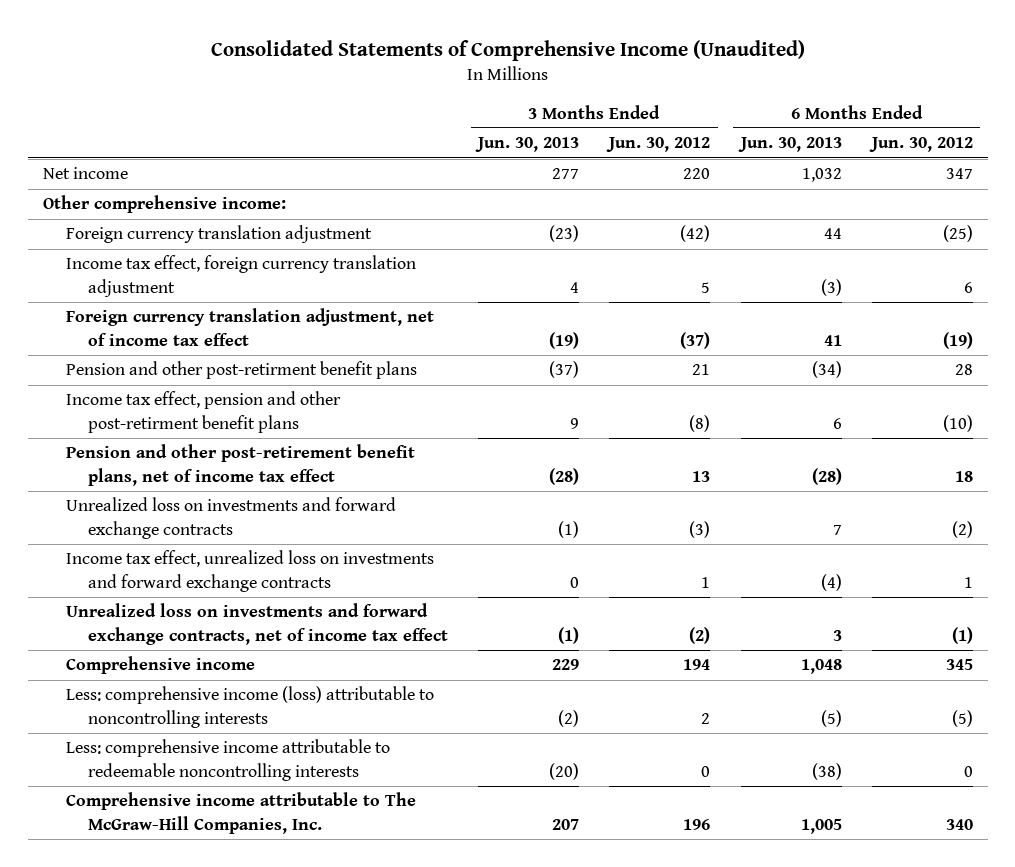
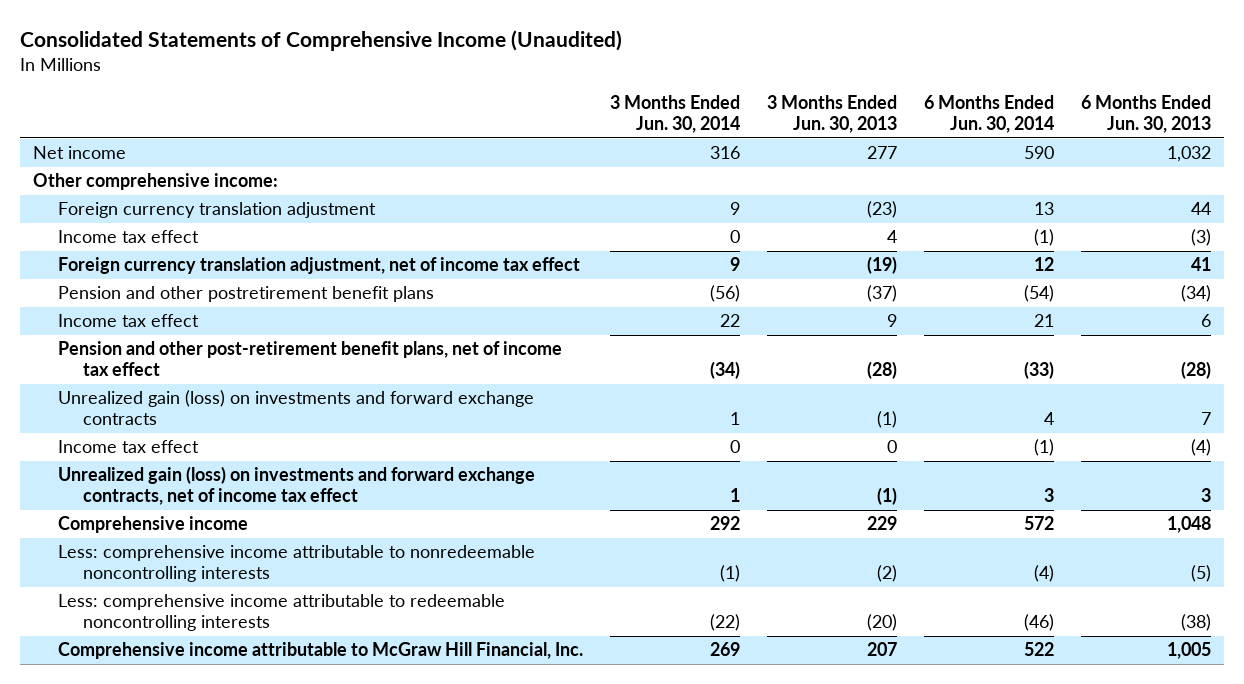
- | 3 Months Ended Jun. 30, 2013 | 3 Months Ended Jun. 30, 2012 | 6 Months Ended Jun. 30, 2013 | 6 Months Ended Jun. 30, 2012
+ | 3 Months Ended Jun. 30, 2014 | 3 Months Ended Jun. 30, 2013 | 6 Months Ended Jun. 30, 2014 | 6 Months Ended Jun. 30, 2013
- Income tax effect, foreign currency translation adjustment | 4 | 5 | (3) | 6
+ Income tax effect | 0 | 4 | (1) | (3)
- Pension and other post-retirment benefit plans | (37) | 21 | (34) | 28
- Income tax effect, pension and other post-retirment benefit plans | 9 | (8) | 6 | (10)
+ Pension and other postretirement benefit plans | (56) | (37) | (54) | (34)
+ Income tax effect | 22 | 9 | 21 | 6
- Unrealized loss on investments and forward exchange contracts | (1) | (3) | 7 | (2)
- Income tax effect, unrealized loss on investments and forward exchange contracts | 0 | 1 | (4) | 1
- Unrealized loss on investments and forward exchange contracts, net of income tax effect | (1) | (2) | 3 | (1)
+ Unrealized gain (loss) on investments and forward exchange contracts | 1 | (1) | 4 | 7
+ Income tax effect | 0 | 0 | (1) | (4)
+ Unrealized gain (loss) on investments and forward exchange contracts, net of income tax effect | 1 | (1) | 3 | 3
- Less: comprehensive income (loss) attributable to noncontrolling interests | (2) | 2 | (5) | (5)
+ Less: comprehensive income attributable to nonredeemable noncontrolling interests | (1) | (2) | (4) | (5)
- Comprehensive income attributable to The McGraw-Hill Companies, Inc. | 207 | 196 | 1,005 | 340
+ Comprehensive income attributable to McGraw Hill Financial, Inc. | 269 | 207 | 522 | 1,005

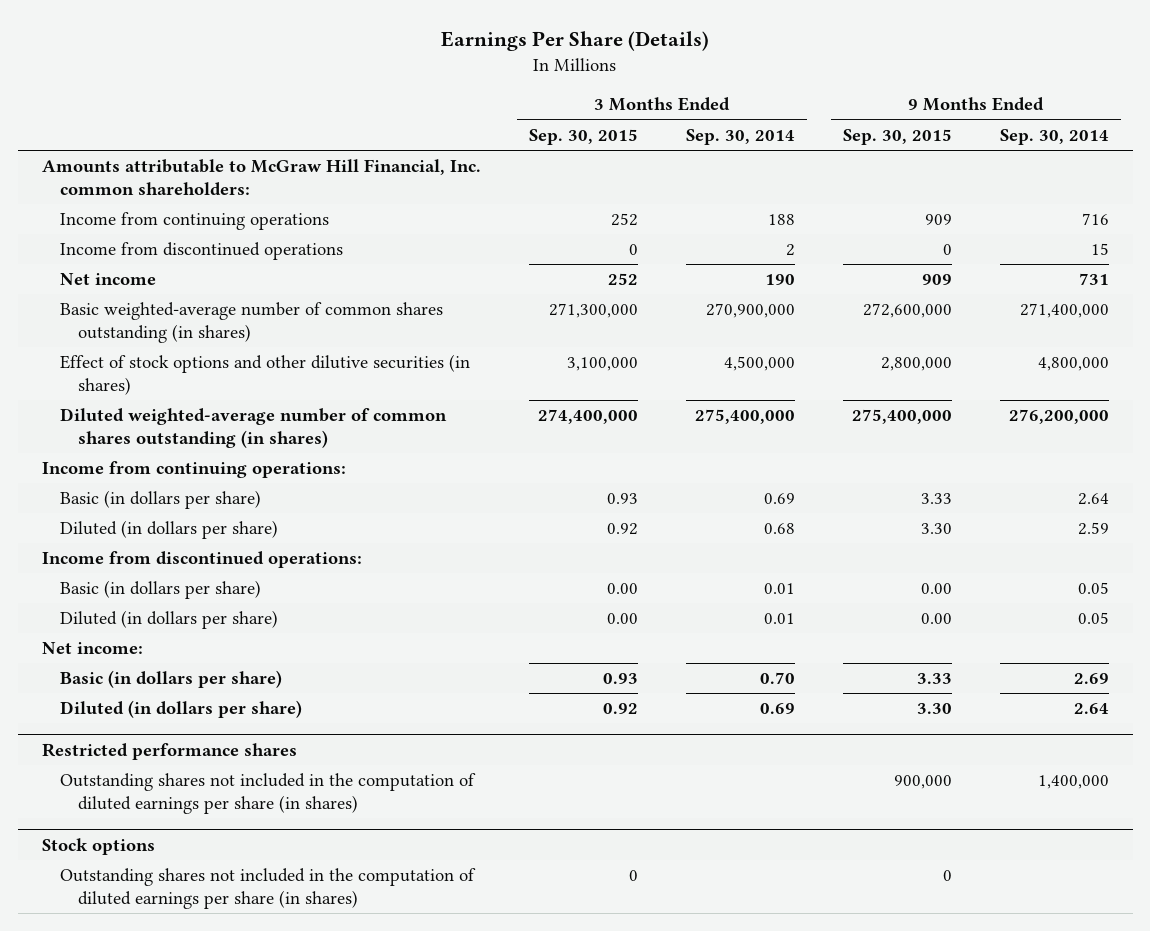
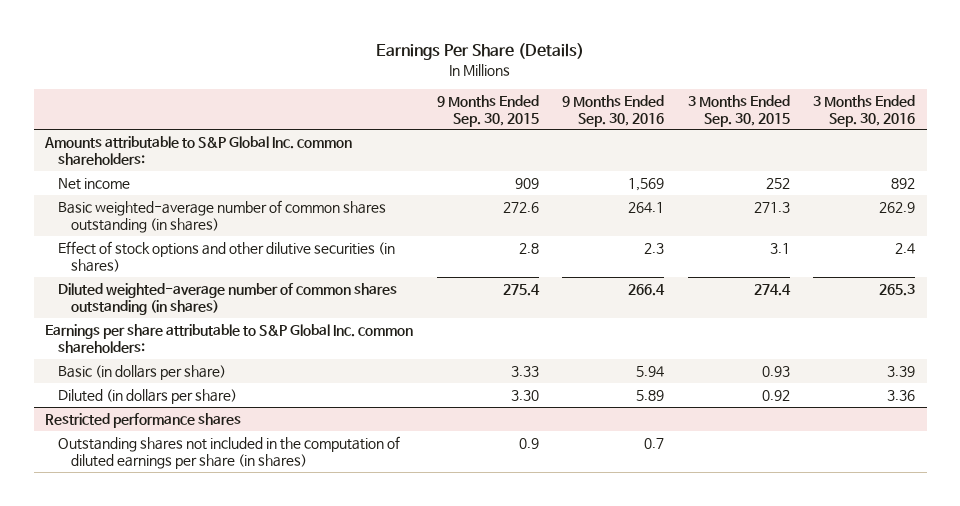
- | 3 Months Ended Sep. 30, 2015 | 3 Months Ended Sep. 30, 2014 | 9 Months Ended Sep. 30, 2015 | 9 Months Ended Sep. 30, 2014
+ | 9 Months Ended Sep. 30, 2015 | 9 Months Ended Sep. 30, 2016 | 3 Months Ended Sep. 30, 2015 | 3 Months Ended Sep. 30, 2016
- Amounts attributable to McGraw Hill Financial, Inc. common shareholders:
- Income from continuing operations | 252 | 188 | 909 | 716
- Income from discontinued operations | 0 | 2 | 0 | 15
+ Amounts attributable to S&P Global Inc. common shareholders:
- Basic weighted-average number of common shares outstanding (in shares) | 271,300,000 | 270,900,000 | 272,600,000 | 271,400,000
- Effect of stock options and other dilutive securities (in shares) | 3,100,000 | 4,500,000 | 2,800,000 | 4,800,000
- Diluted weighted-average number of common shares outstanding (in shares) | 274,400,000 | 275,400,000 | 275,400,000 | 276,200,000
- Income from continuing operations:
- Basic (in dollars per share) | 0.93 | 0.69 | 3.33 | 2.64
- Diluted (in dollars per share) | 0.92 | 0.68 | 3.30 | 2.59
- Income from discontinued operations:
- Basic (in dollars per share) | 0.00 | 0.01 | 0.00 | 0.05
- Diluted (in dollars per share) | 0.00 | 0.01 | 0.00 | 0.05
- Net income:
+ Basic weighted-average number of common shares outstanding (in shares) | 272.6 | 264.1 | 271.3 | 262.9
+ Effect of stock options and other dilutive securities (in shares) | 2.8 | 2.3 | 3.1 | 2.4
+ Diluted weighted-average number of common shares outstanding (in shares) | 275.4 | 266.4 | 274.4 | 265.3
+ Earnings per share attributable to S&P Global Inc. common shareholders:
@ Restricted performance shares
- Outstanding shares not included in the computation of diluted earnings per share (in shares) | | | 900,000 | 1,400,000
- Stock options
- Outstanding shares not included in the computation of diluted earnings per share (in shares) | 0 | | 0 |
@ Restricted performance shares
+ Outstanding shares not included in the computation of diluted earnings per share (in shares) | 0.9 | 0.7 | |

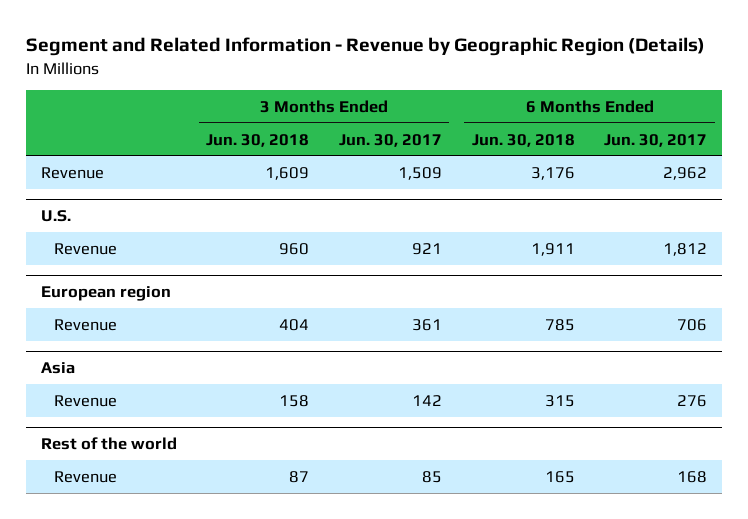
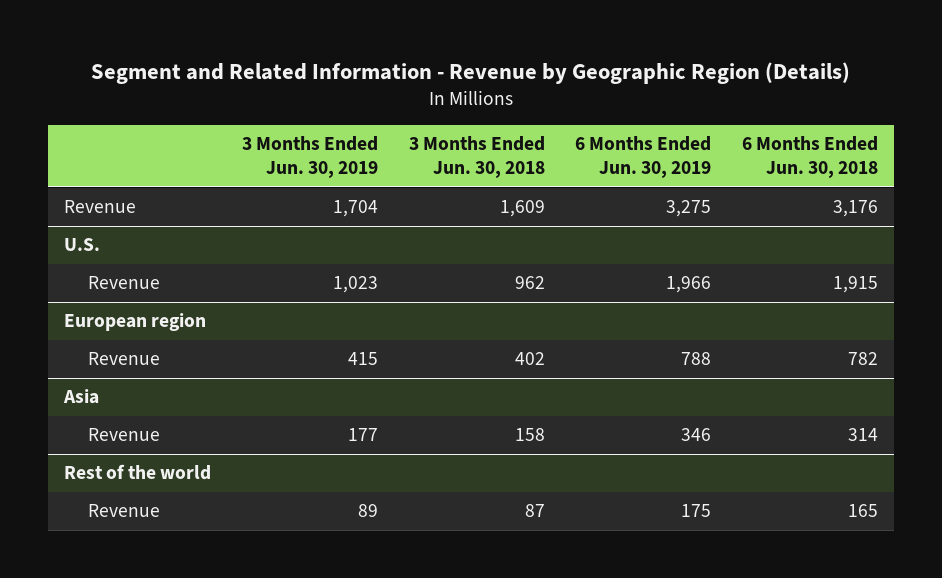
- | 3 Months Ended Jun. 30, 2018 | 3 Months Ended Jun. 30, 2017 | 6 Months Ended Jun. 30, 2018 | 6 Months Ended Jun. 30, 2017
+ | 3 Months Ended Jun. 30, 2019 | 3 Months Ended Jun. 30, 2018 | 6 Months Ended Jun. 30, 2019 | 6 Months Ended Jun. 30, 2018
@ U.S.
- Revenue | 960 | 921 | 1,911 | 1,812
+ Revenue | 1,023 | 962 | 1,966 | 1,915
@ European region
- Revenue | 404 | 361 | 785 | 706
+ Revenue | 415 | 402 | 788 | 782
@ Asia
- Revenue | 158 | 142 | 315 | 276
+ Revenue | 177 | 158 | 346 | 314

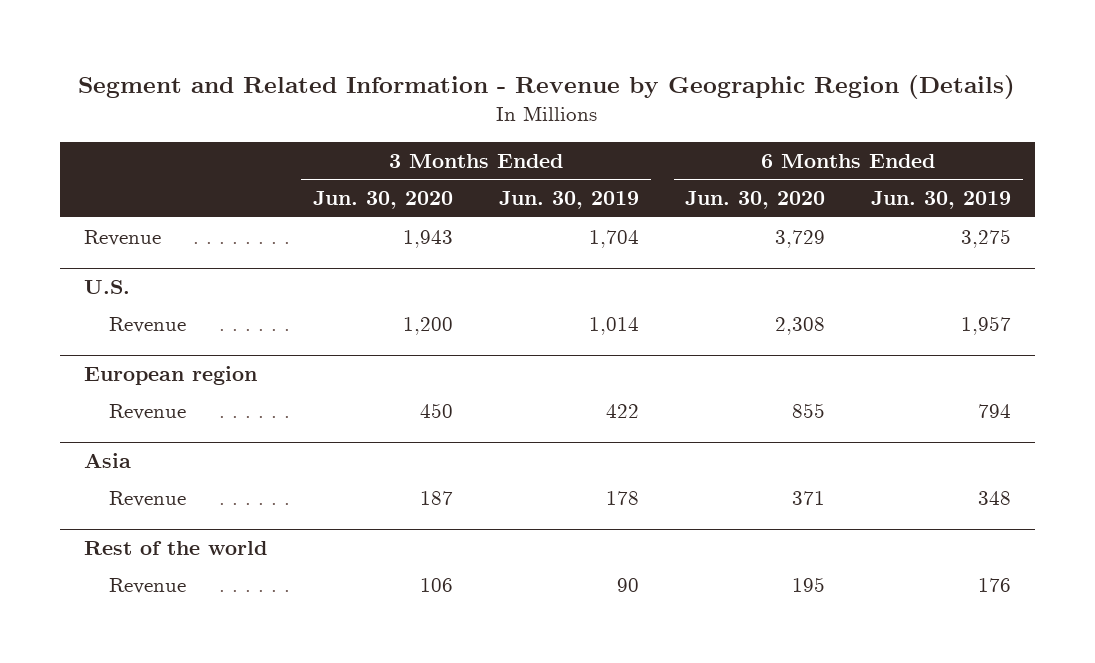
- | 3 Months Ended Jun. 30, 2019 | 3 Months Ended Jun. 30, 2018 | 6 Months Ended Jun. 30, 2019 | 6 Months Ended Jun. 30, 2018
+ | 3 Months Ended Jun. 30, 2020 | 3 Months Ended Jun. 30, 2019 | 6 Months Ended Jun. 30, 2020 | 6 Months Ended Jun. 30, 2019
@ U.S.
- Revenue | 1,023 | 962 | 1,966 | 1,915
+ Revenue | 1,200 | 1,014 | 2,308 | 1,957
@ European region
- Revenue | 415 | 402 | 788 | 782
+ Revenue | 450 | 422 | 855 | 794
@ Asia
- Revenue | 177 | 158 | 346 | 314
+ Revenue | 187 | 178 | 371 | 348
@ Rest of the world
- Revenue | 89 | 87 | 175 | 165
+ Revenue | 106 | 90 | 195 | 176

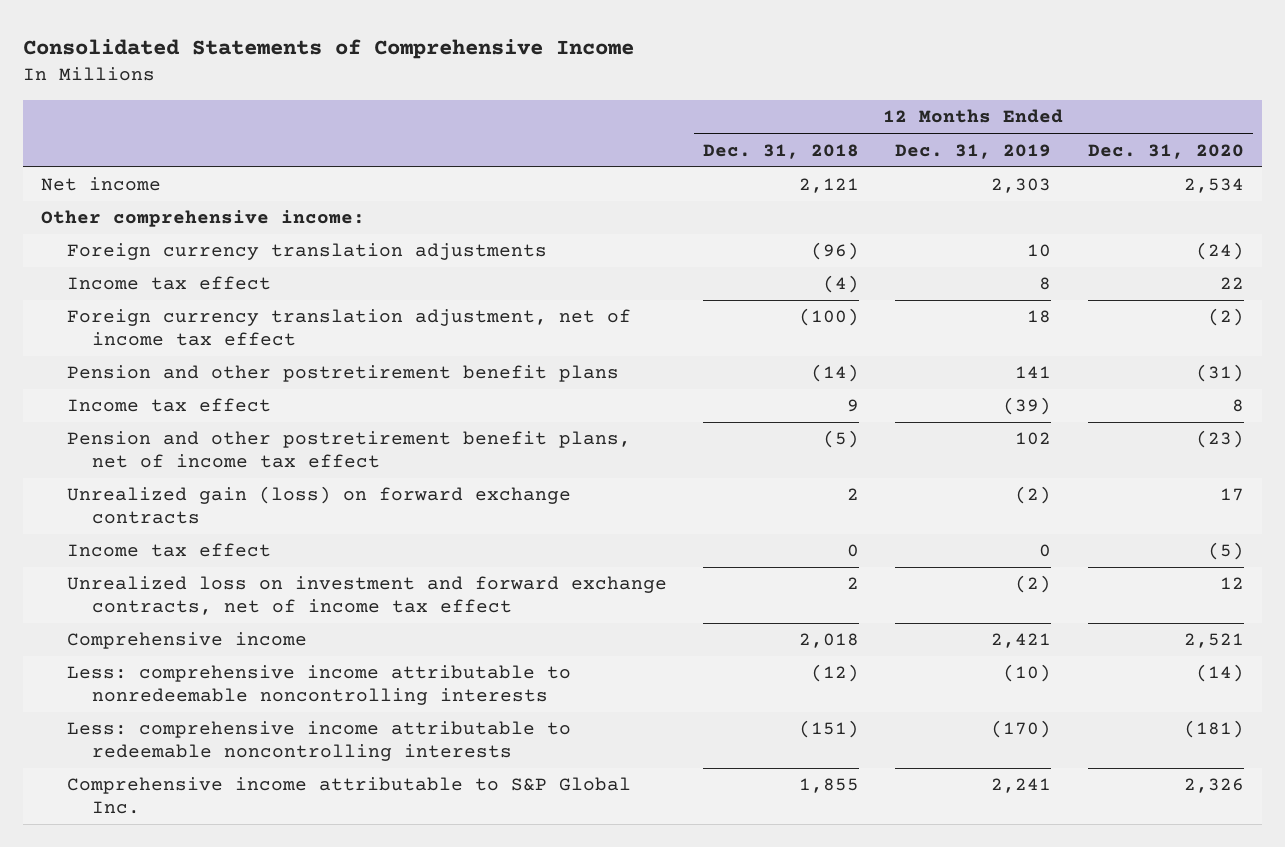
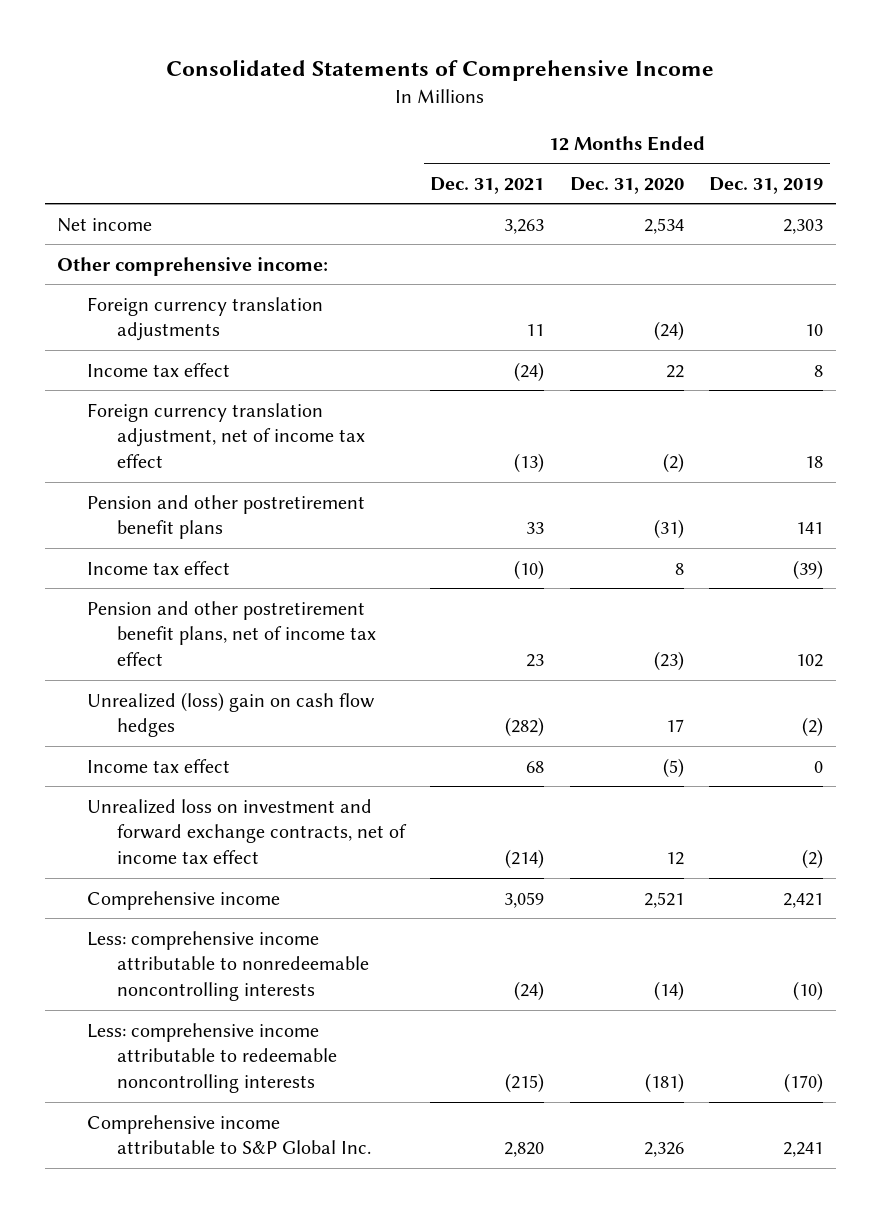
- | 12 Months Ended Dec. 31, 2018 | 12 Months Ended Dec. 31, 2019 | 12 Months Ended Dec. 31, 2020
+ | 12 Months Ended Dec. 31, 2021 | 12 Months Ended Dec. 31, 2020 | 12 Months Ended Dec. 31, 2019
- Unrealized gain (loss) on forward exchange contracts | 2 | (2) | 17
+ Unrealized (loss) gain on cash flow hedges | (282) | 17 | (2)

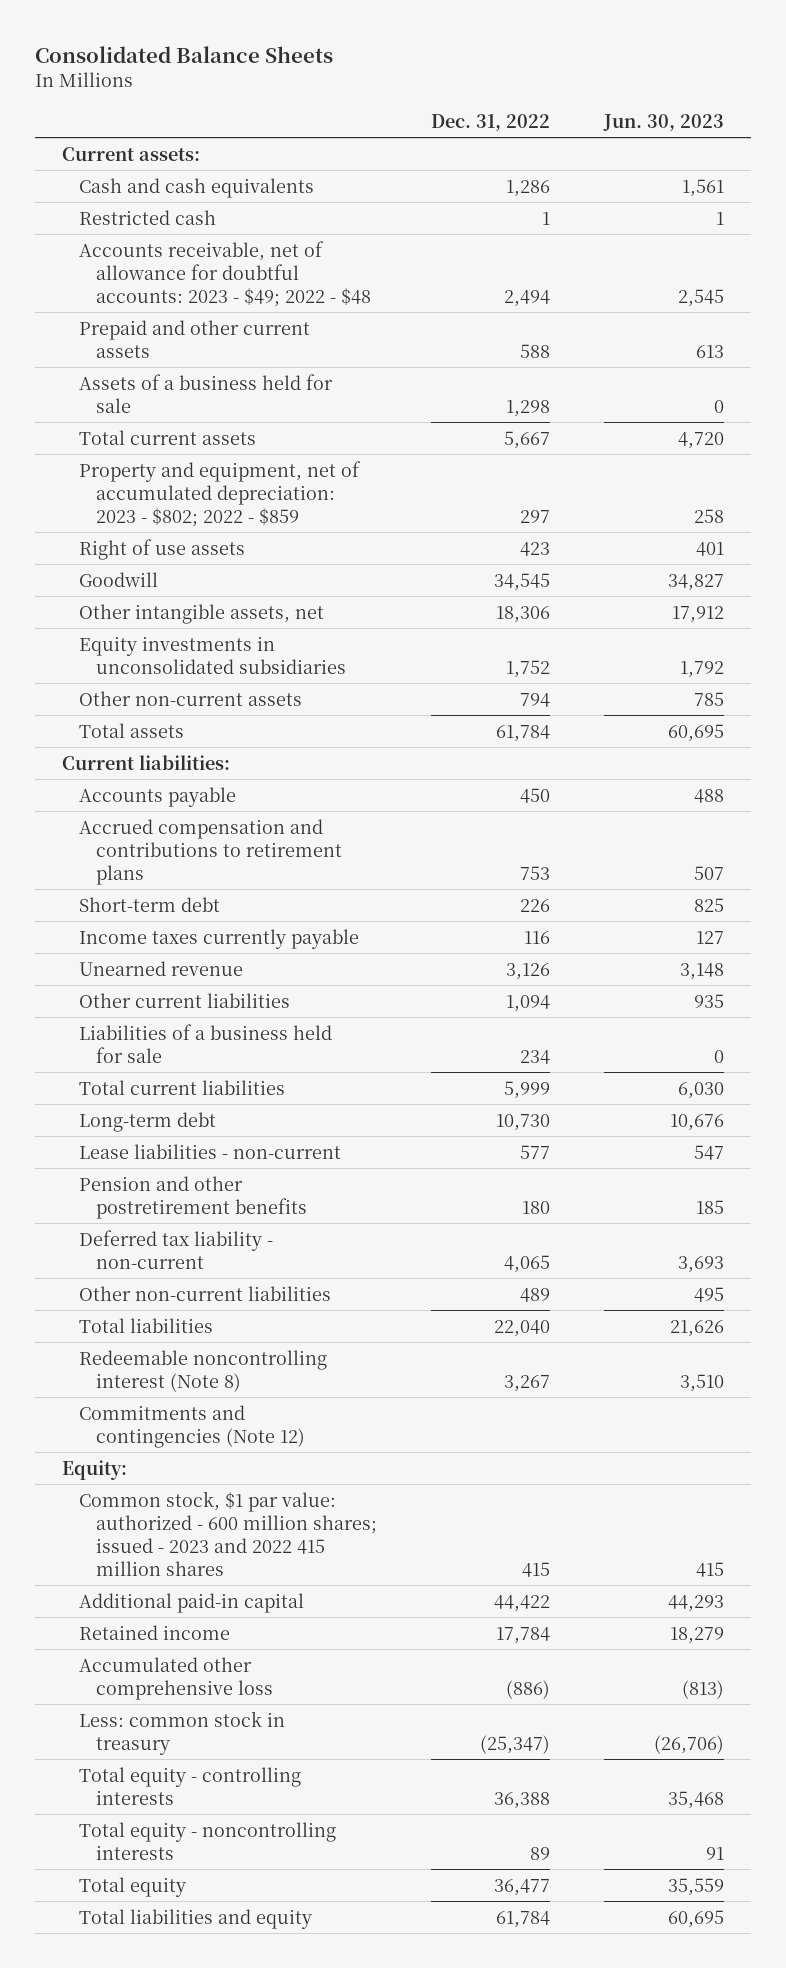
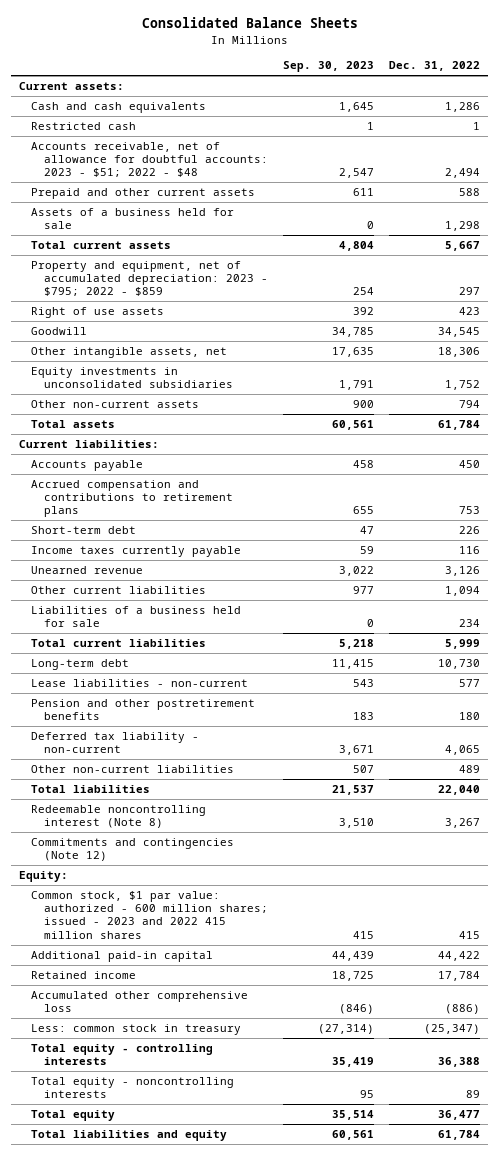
- | Dec. 31, 2022 | Jun. 30, 2023
+ | Sep. 30, 2023 | Dec. 31, 2022
- Accounts receivable, net of allowance for doubtful accounts: 2023 - $49; 2022 - $48 | 2,494 | 2,545
+ Accounts receivable, net of allowance for doubtful accounts: 2023 - $51; 2022 - $48 | 2,547 | 2,494
- Property and equipment, net of accumulated depreciation: 2023 - $802; 2022 - $859 | 297 | 258
+ Property and equipment, net of accumulated depreciation: 2023 - $795; 2022 - $859 | 254 | 297

